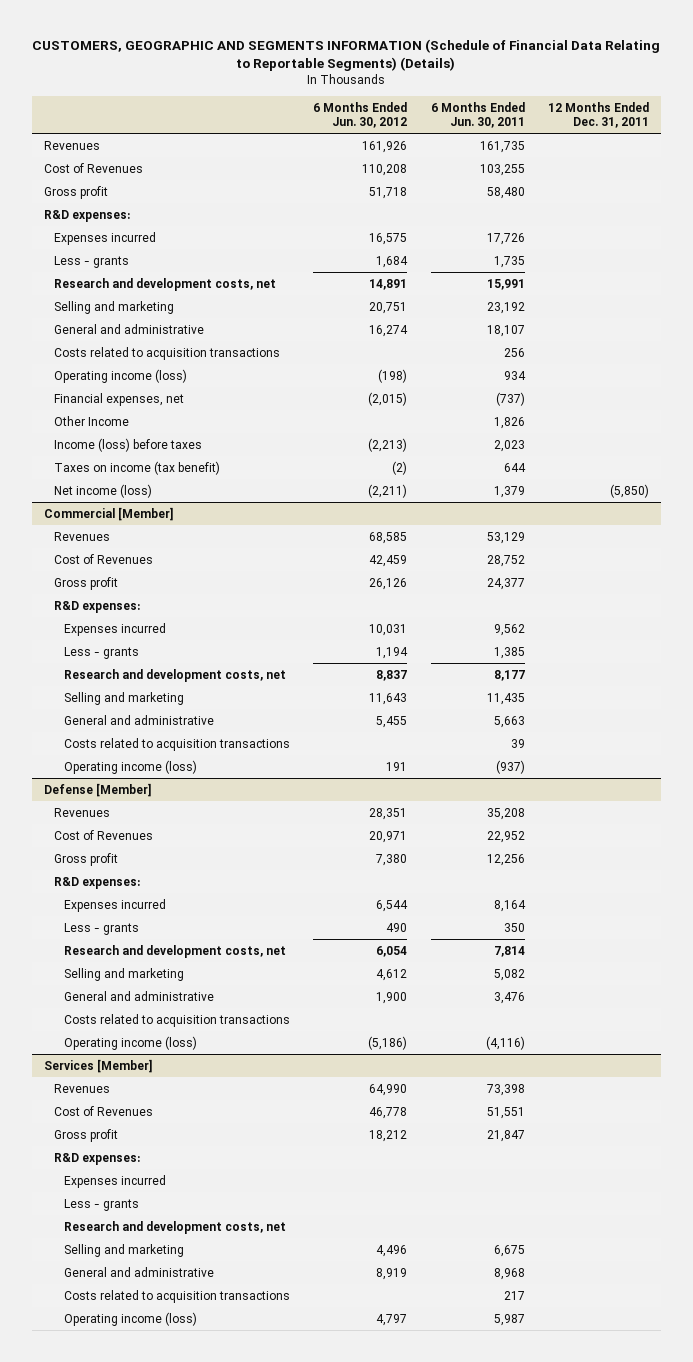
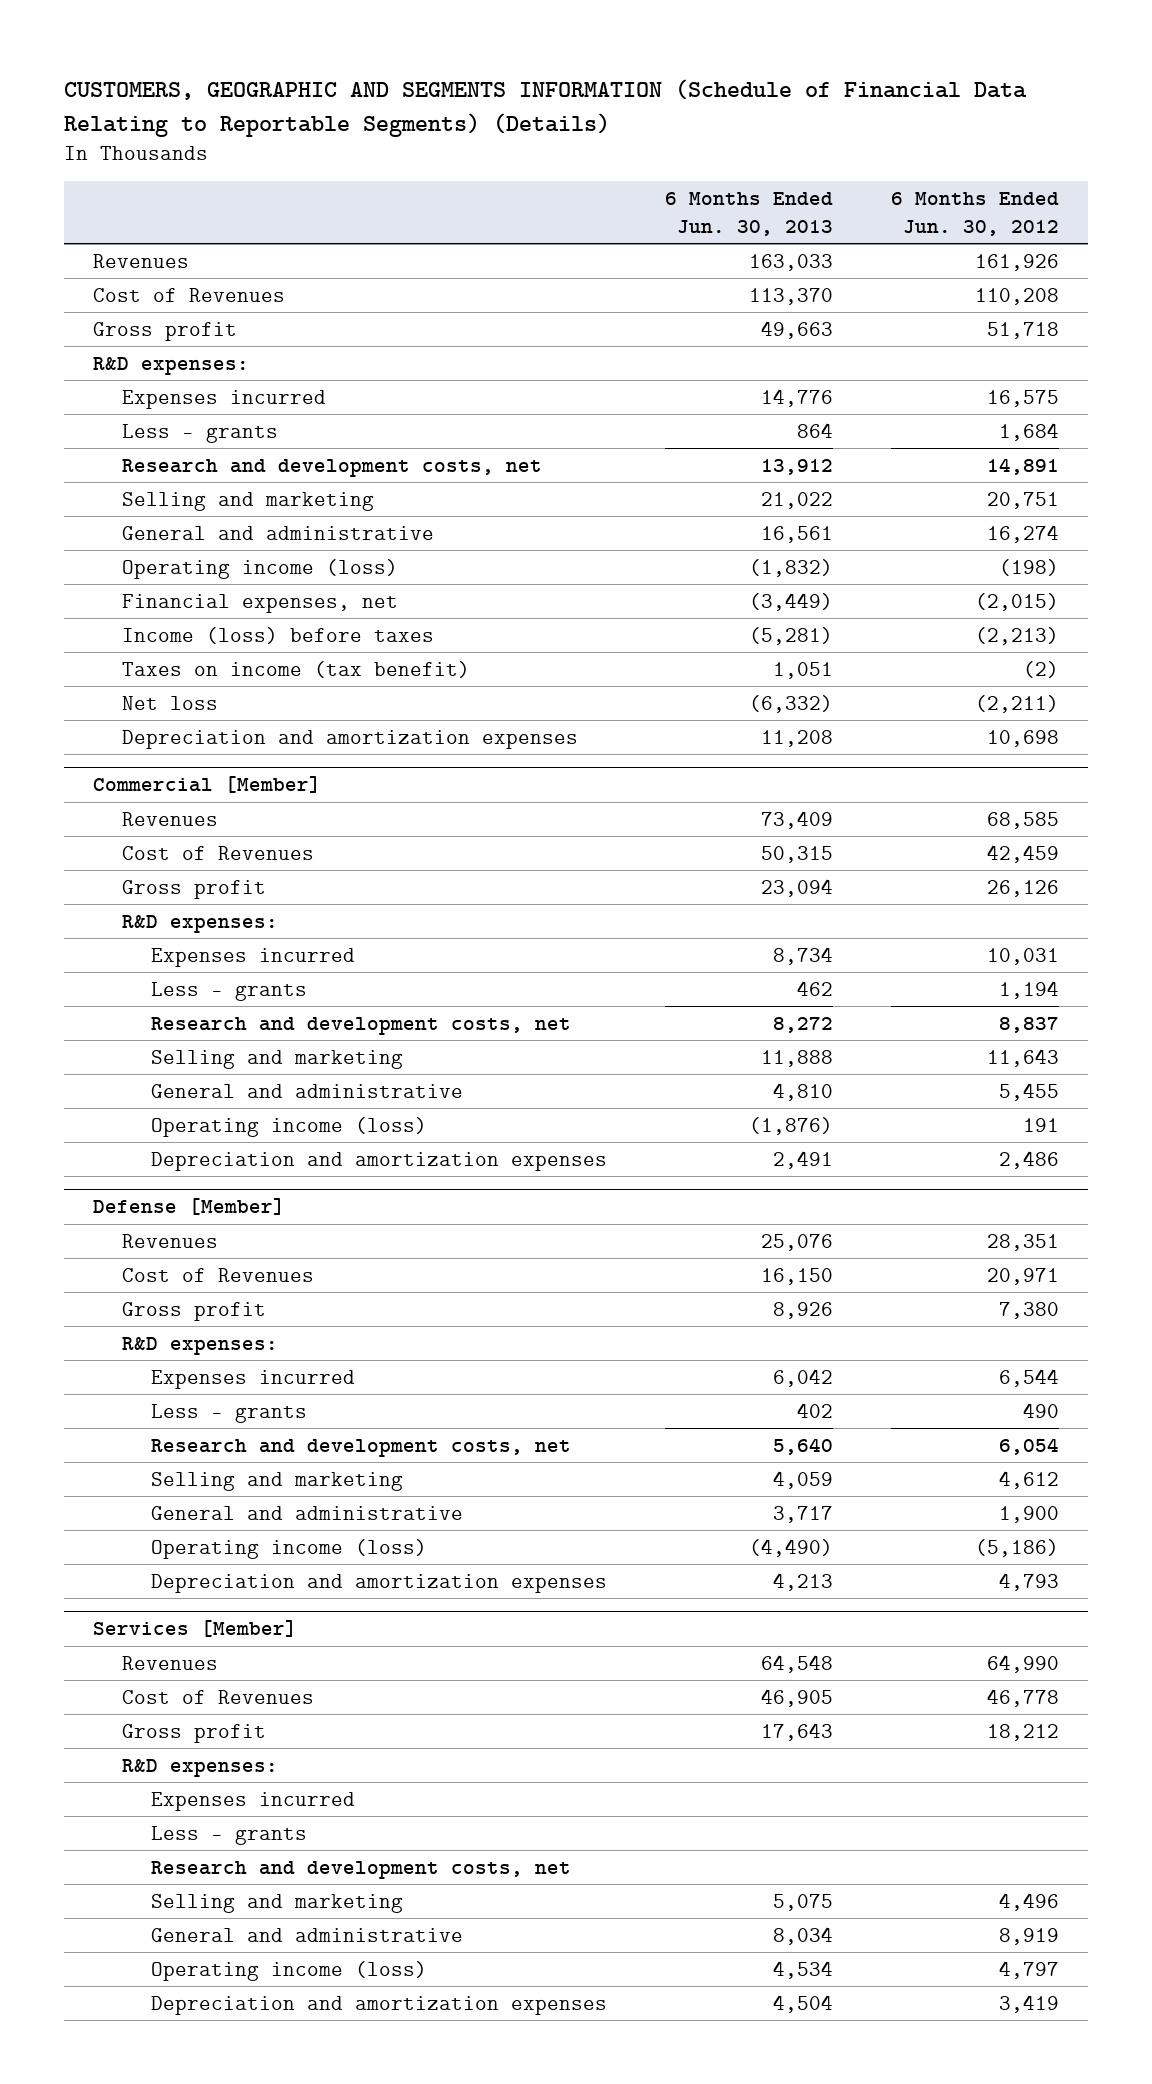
- | 6 Months Ended Jun. 30, 2012 | 6 Months Ended Jun. 30, 2011 | 12 Months Ended Dec. 31, 2011
+ | 6 Months Ended Jun. 30, 2013 | 6 Months Ended Jun. 30, 2012
- Costs related to acquisition transactions | | 256 |
- Other Income | | 1,826 |
- Net income (loss) | (2,211) | 1,379 | (5,850)
+ Net loss | (6,332) | (2,211)
+ Depreciation and amortization expenses | 11,208 | 10,698
@ Commercial [Member]
- Costs related to acquisition transactions | | 39 |
+ Depreciation and amortization expenses | 2,491 | 2,486
@ Defense [Member]
- Costs related to acquisition transactions
+ Depreciation and amortization expenses | 4,213 | 4,793
@ Services [Member]
- Costs related to acquisition transactions | | 217 |
+ Depreciation and amortization expenses | 4,504 | 3,419

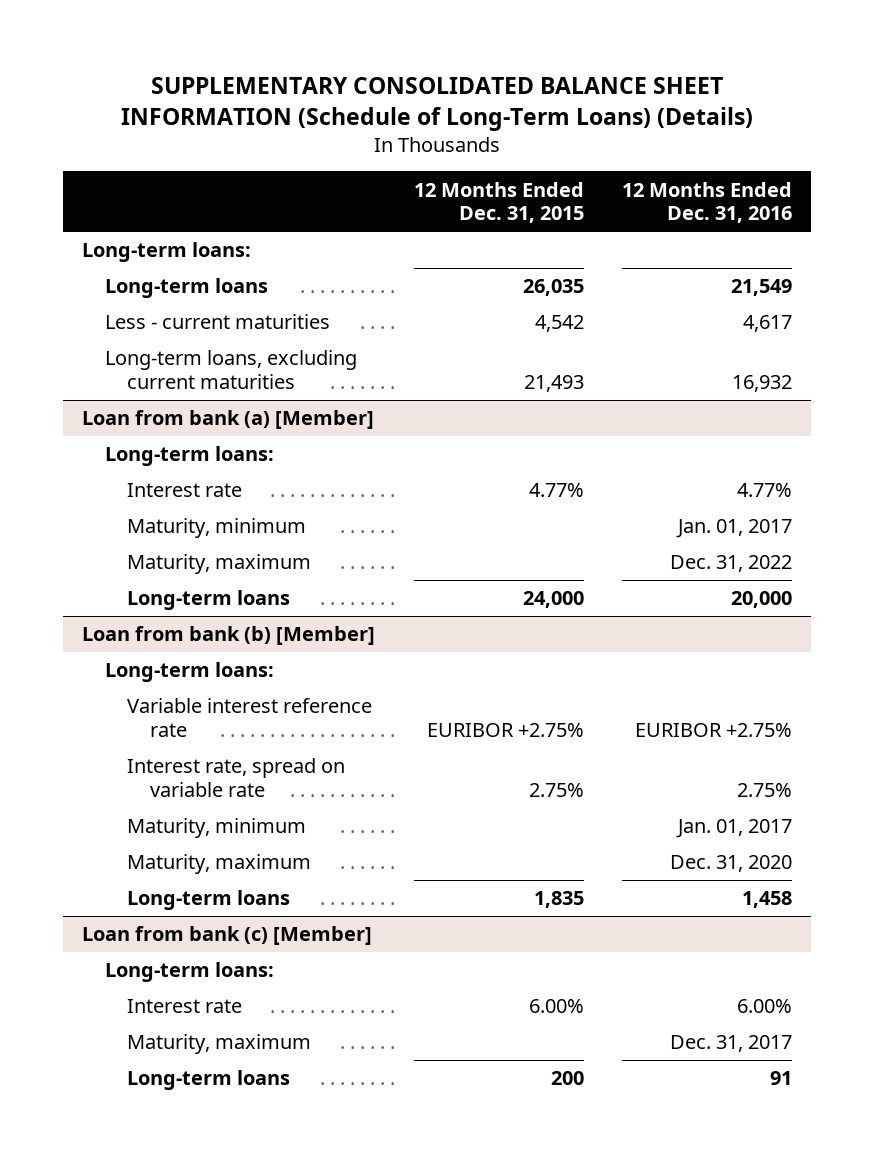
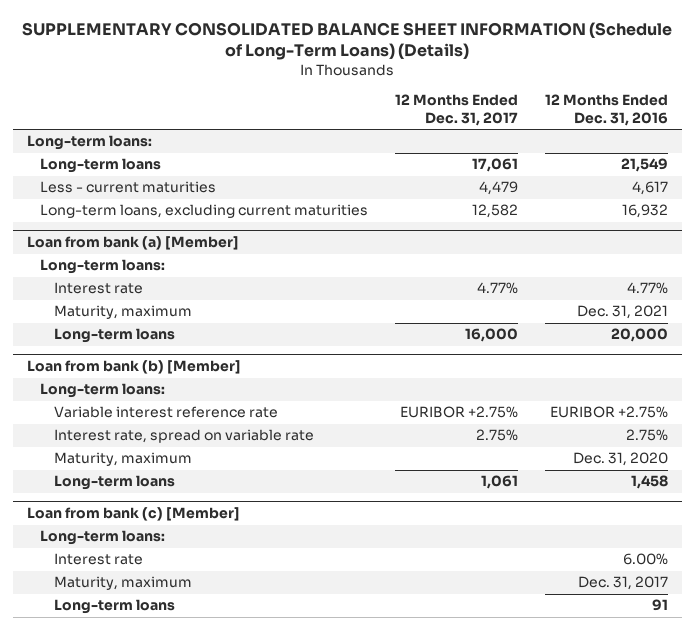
- | 12 Months Ended Dec. 31, 2015 | 12 Months Ended Dec. 31, 2016
+ | 12 Months Ended Dec. 31, 2017 | 12 Months Ended Dec. 31, 2016
@ Loan from bank (a) [Member]
- Maturity, minimum | | Jan. 01, 2017
- Maturity, maximum | | Dec. 31, 2022
+ Maturity, maximum | | Dec. 31, 2021
@ Loan from bank (b) [Member]
- Maturity, minimum | | Jan. 01, 2017

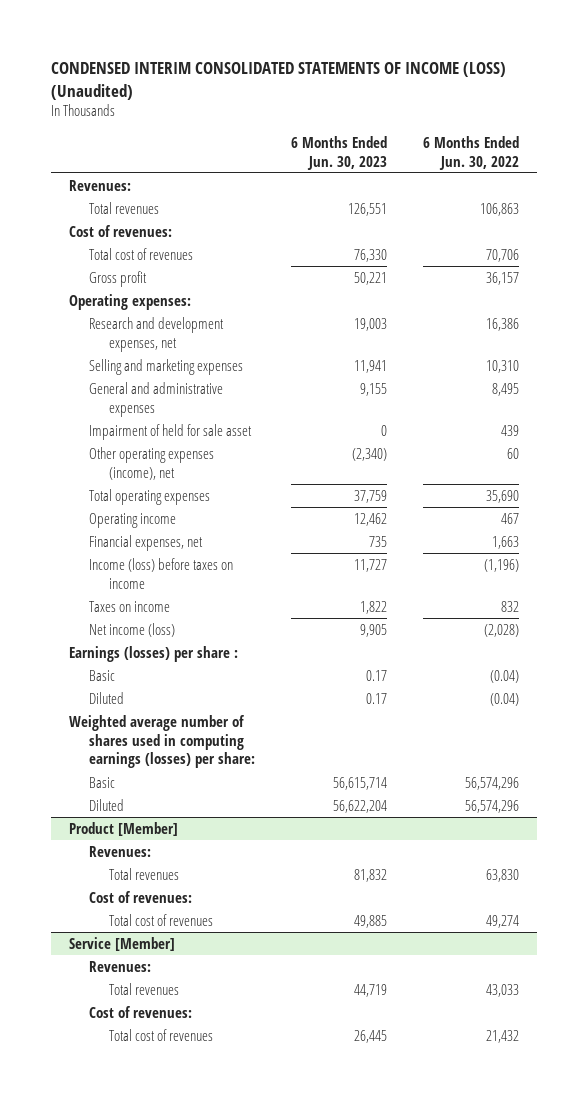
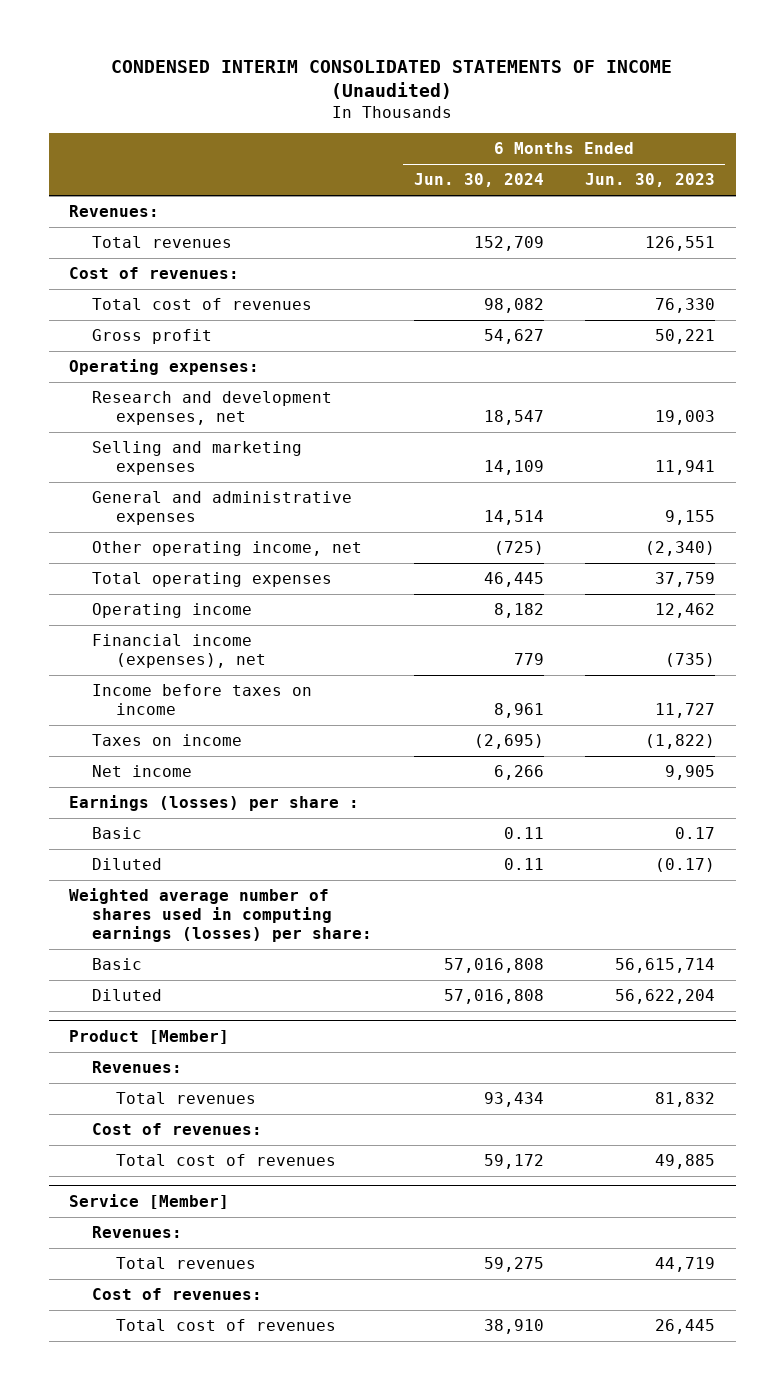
- CONDENSED INTERIM CONSOLIDATED STATEMENTS OF INCOME (LOSS) (Unaudited)
+ CONDENSED INTERIM CONSOLIDATED STATEMENTS OF INCOME (Unaudited)
- | 6 Months Ended Jun. 30, 2023 | 6 Months Ended Jun. 30, 2022
+ | 6 Months Ended Jun. 30, 2024 | 6 Months Ended Jun. 30, 2023
- Impairment of held for sale asset | 0 | 439
- Other operating expenses (income), net | (2,340) | 60
+ Other operating income, net | (725) | (2,340)
- Financial expenses, net | 735 | 1,663
- Income (loss) before taxes on income | 11,727 | (1,196)
- Taxes on income | 1,822 | 832
- Net income (loss) | 9,905 | (2,028)
+ Financial income (expenses), net | 779 | (735)
+ Income before taxes on income | 8,961 | 11,727
+ Taxes on income | (2,695) | (1,822)
+ Net income | 6,266 | 9,905
- Diluted | 0.17 | (0.04)
+ Diluted | 0.11 | (0.17)

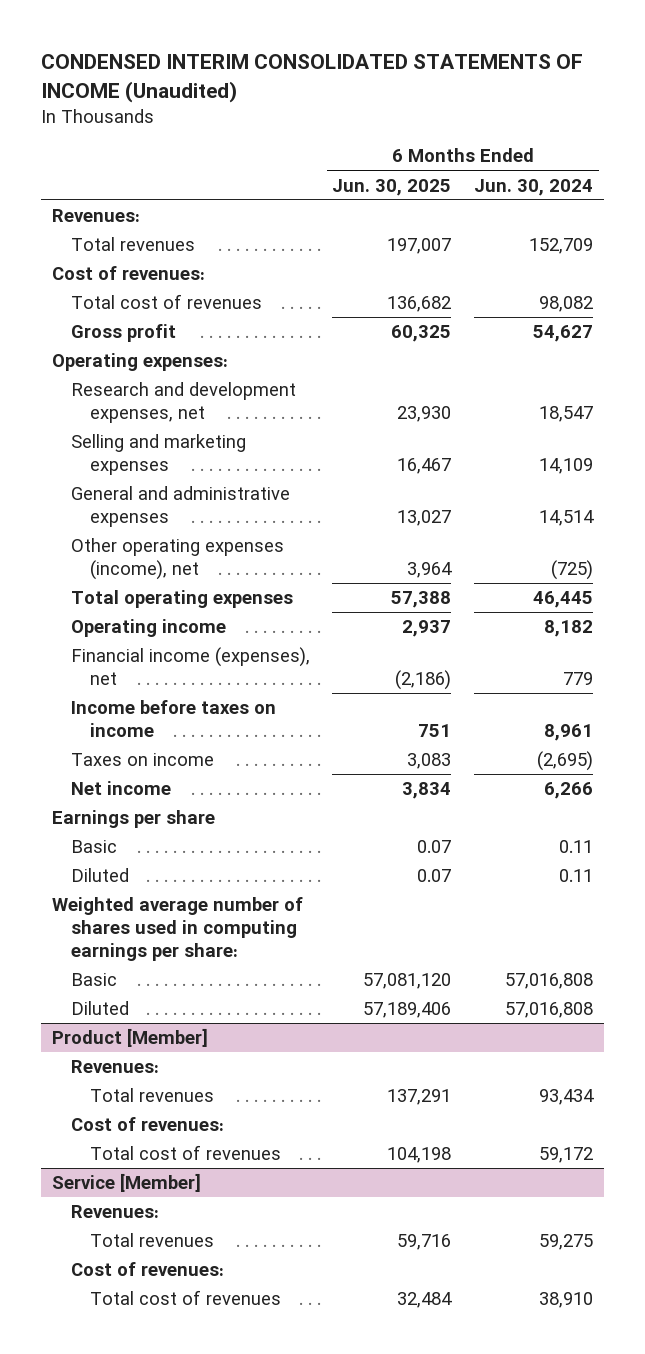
- | 6 Months Ended Jun. 30, 2024 | 6 Months Ended Jun. 30, 2023
+ | 6 Months Ended Jun. 30, 2025 | 6 Months Ended Jun. 30, 2024
- Other operating income, net | (725) | (2,340)
+ Other operating expenses (income), net | 3,964 | (725)
- Earnings (losses) per share :
+ Earnings per share
- Weighted average number of shares used in computing earnings (losses) per share:
+ Weighted average number of shares used in computing earnings per share:

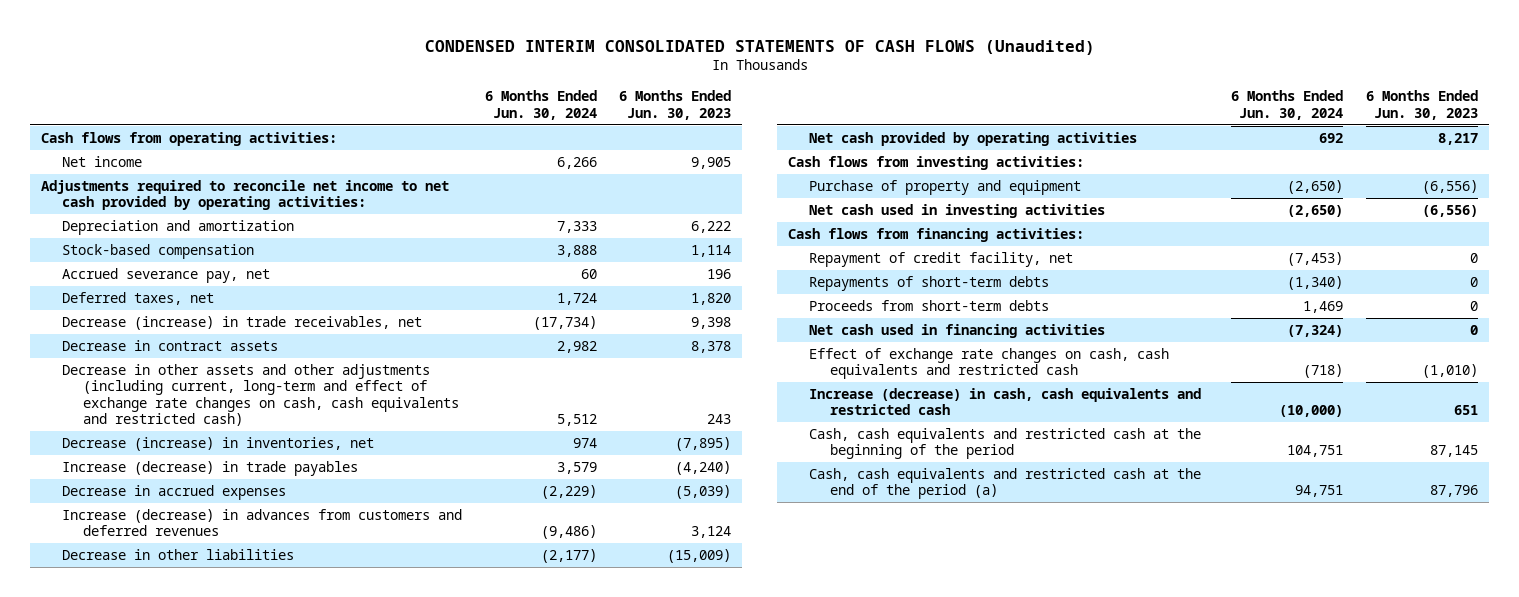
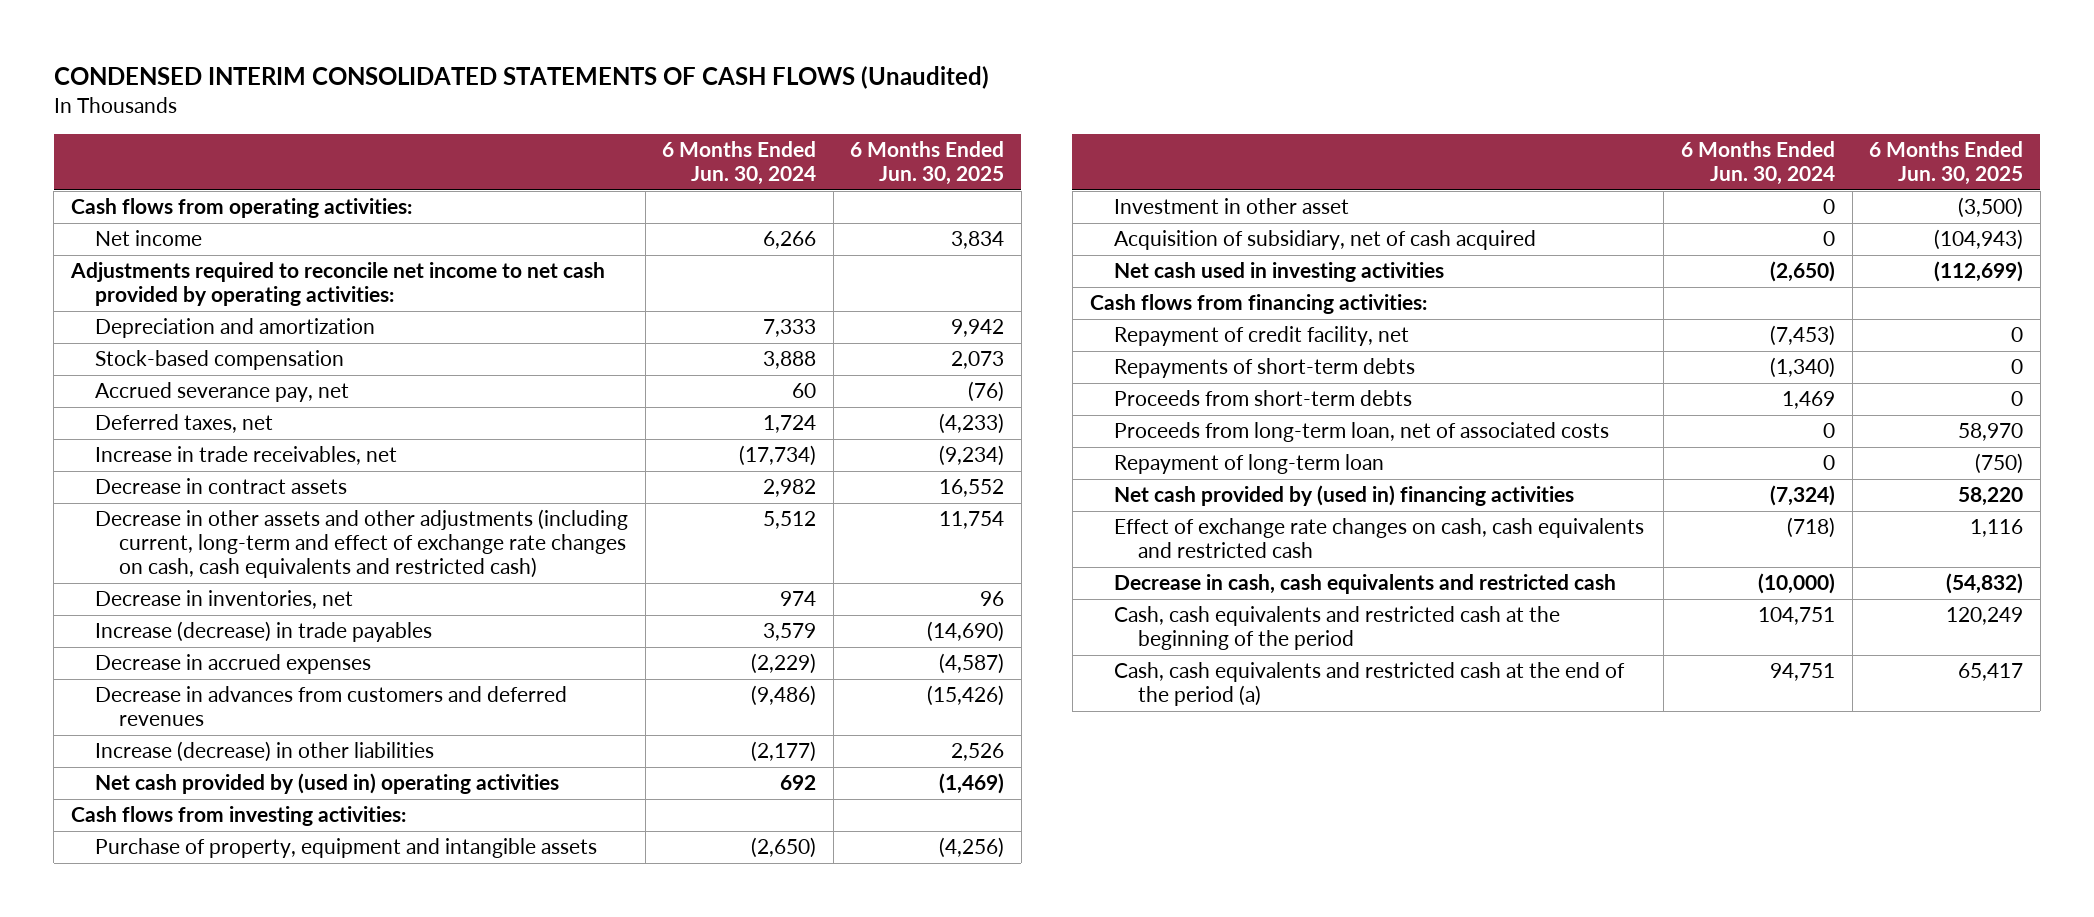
- | 6 Months Ended Jun. 30, 2024 | 6 Months Ended Jun. 30, 2023
+ | 6 Months Ended Jun. 30, 2024 | 6 Months Ended Jun. 30, 2025
- Decrease (increase) in trade receivables, net | (17,734) | 9,398
+ Increase in trade receivables, net | (17,734) | (9,234)
- Decrease (increase) in inventories, net | 974 | (7,895)
+ Decrease in inventories, net | 974 | 96
- Increase (decrease) in advances from customers and deferred revenues | (9,486) | 3,124
- Decrease in other liabilities | (2,177) | (15,009)
- Net cash provided by operating activities | 692 | 8,217
+ Decrease in advances from customers and deferred revenues | (9,486) | (15,426)
+ Increase (decrease) in other liabilities | (2,177) | 2,526
+ Net cash provided by (used in) operating activities | 692 | (1,469)
- Purchase of property and equipment | (2,650) | (6,556)
+ Purchase of property, equipment and intangible assets | (2,650) | (4,256)
+ Investment in other asset | 0 | (3,500)
+ Acquisition of subsidiary, net of cash acquired | 0 | (104,943)
- Net cash used in financing activities | (7,324) | 0
+ Proceeds from long-term loan, net of associated costs | 0 | 58,970
+ Repayment of long-term loan | 0 | (750)
+ Net cash provided by (used in) financing activities | (7,324) | 58,220
- Increase (decrease) in cash, cash equivalents and restricted cash | (10,000) | 651
+ Decrease in cash, cash equivalents and restricted cash | (10,000) | (54,832)

